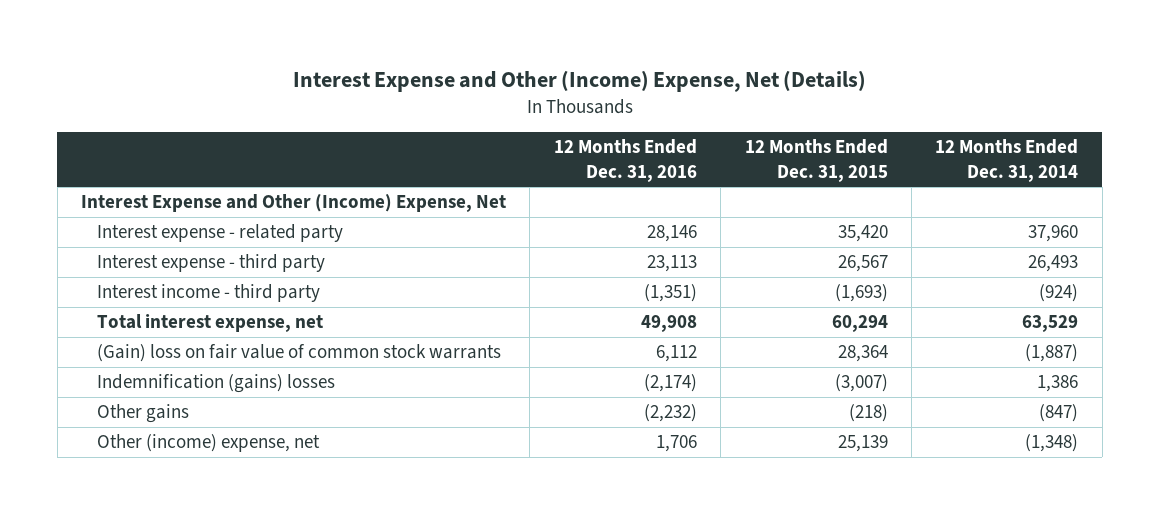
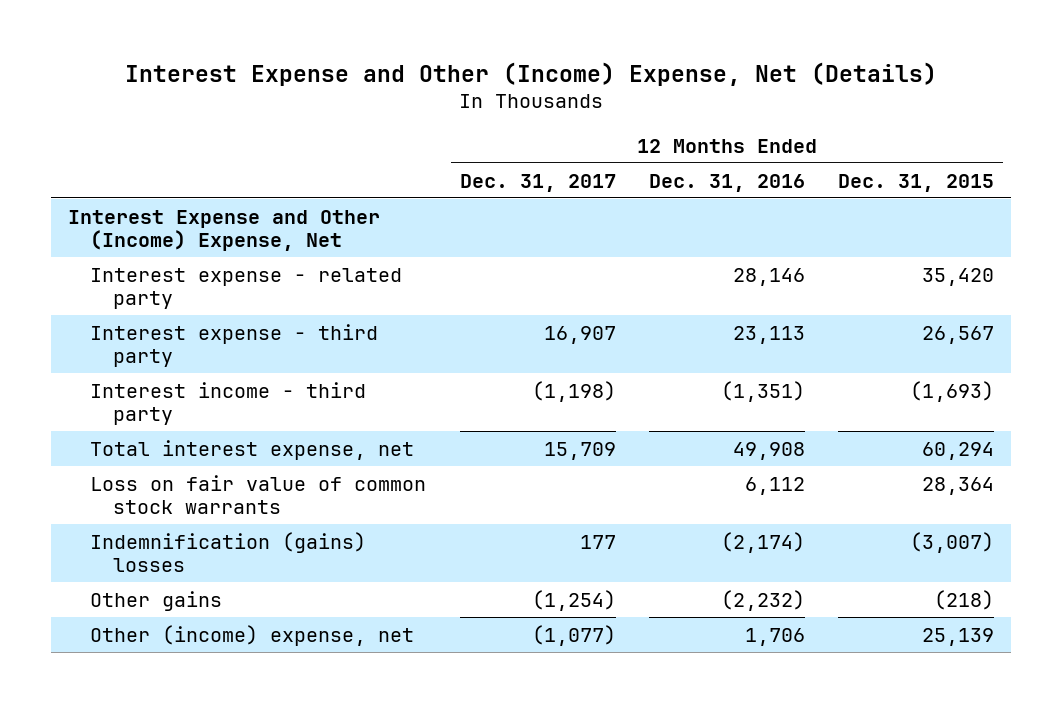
- | 12 Months Ended Dec. 31, 2016 | 12 Months Ended Dec. 31, 2015 | 12 Months Ended Dec. 31, 2014
+ | 12 Months Ended Dec. 31, 2017 | 12 Months Ended Dec. 31, 2016 | 12 Months Ended Dec. 31, 2015
- (Gain) loss on fair value of common stock warrants | 6,112 | 28,364 | (1,887)
+ Loss on fair value of common stock warrants | | 6,112 | 28,364

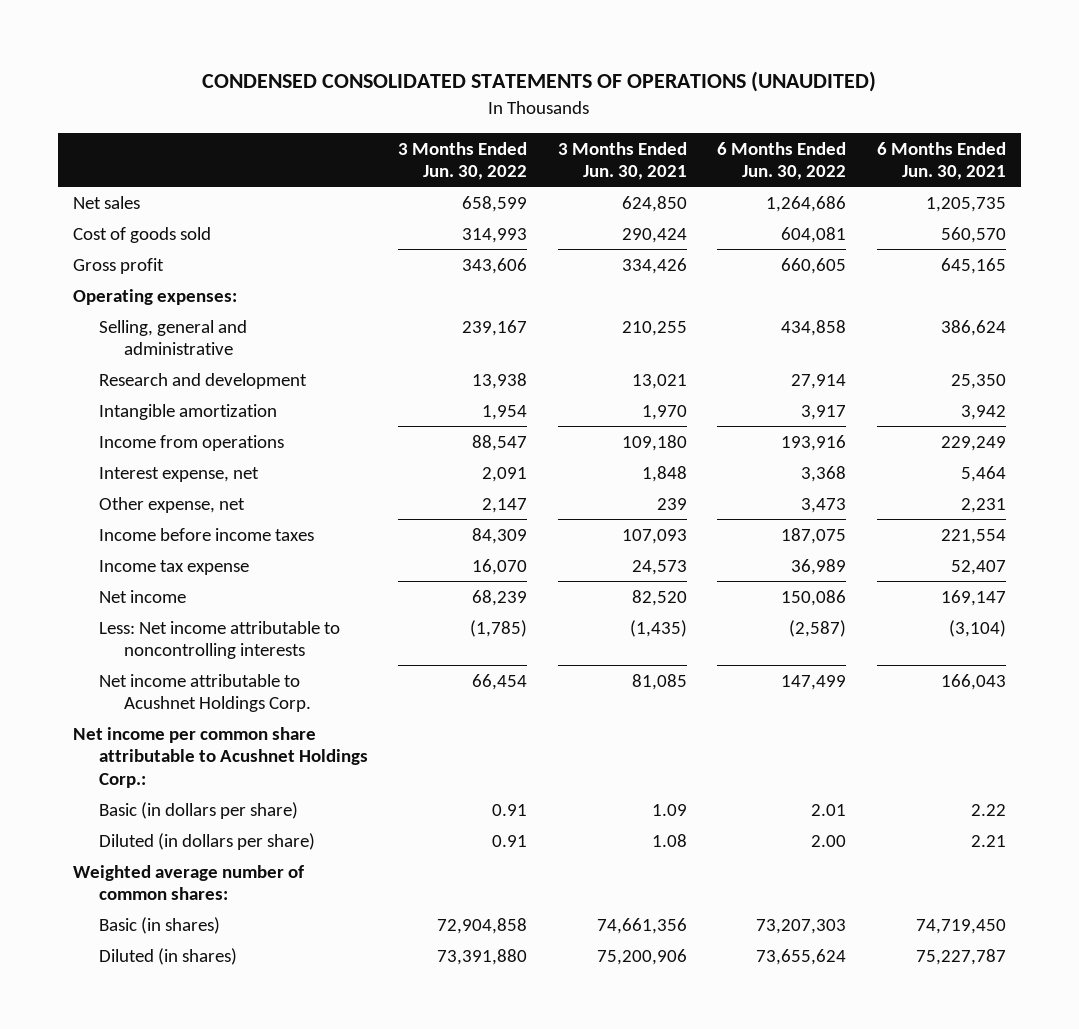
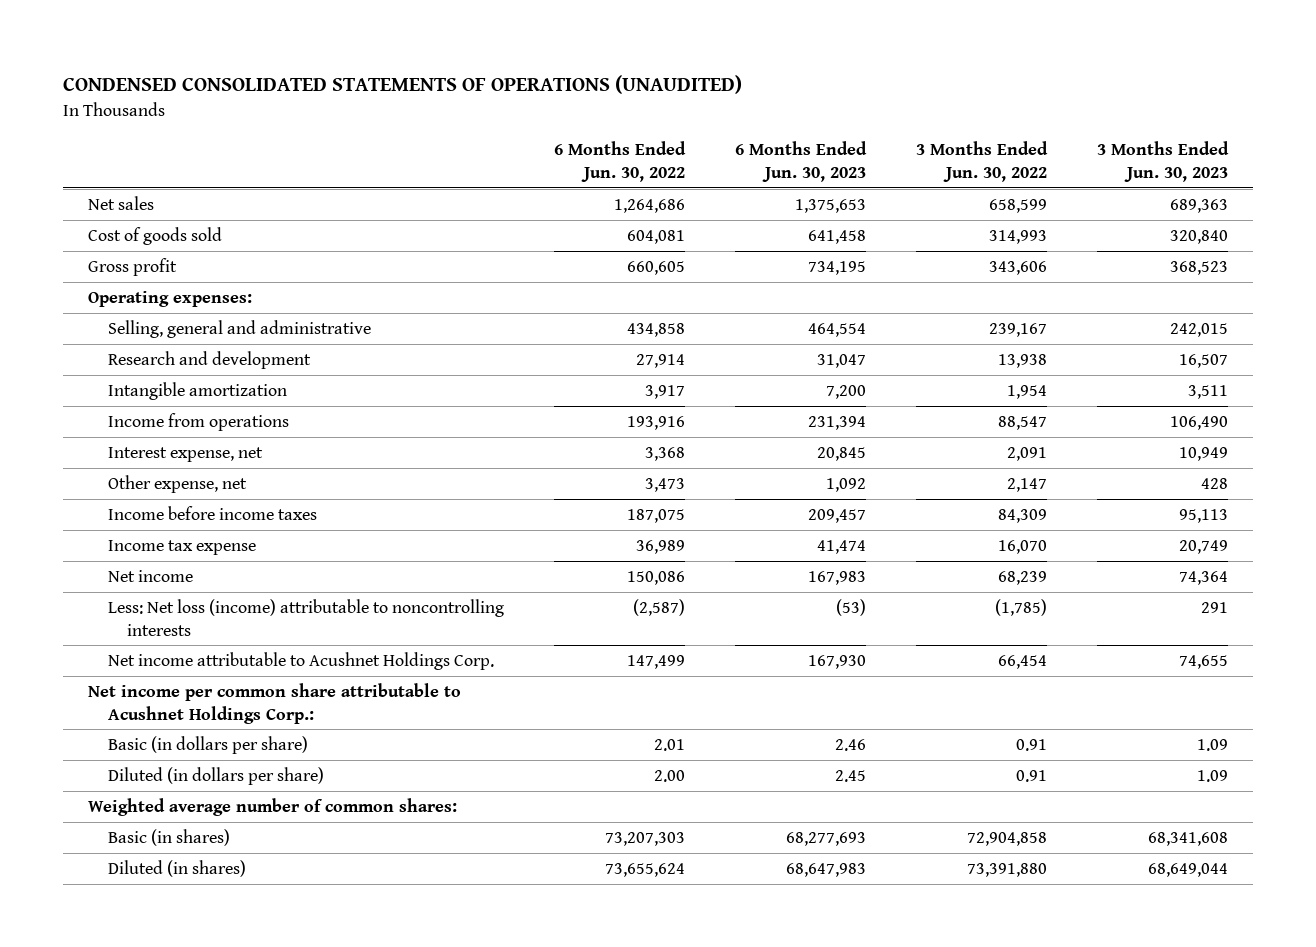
- | 3 Months Ended Jun. 30, 2022 | 3 Months Ended Jun. 30, 2021 | 6 Months Ended Jun. 30, 2022 | 6 Months Ended Jun. 30, 2021
+ | 6 Months Ended Jun. 30, 2022 | 6 Months Ended Jun. 30, 2023 | 3 Months Ended Jun. 30, 2022 | 3 Months Ended Jun. 30, 2023
- Less: Net income attributable to noncontrolling interests | (1,785) | (1,435) | (2,587) | (3,104)
+ Less: Net loss (income) attributable to noncontrolling interests | (2,587) | (53) | (1,785) | 291

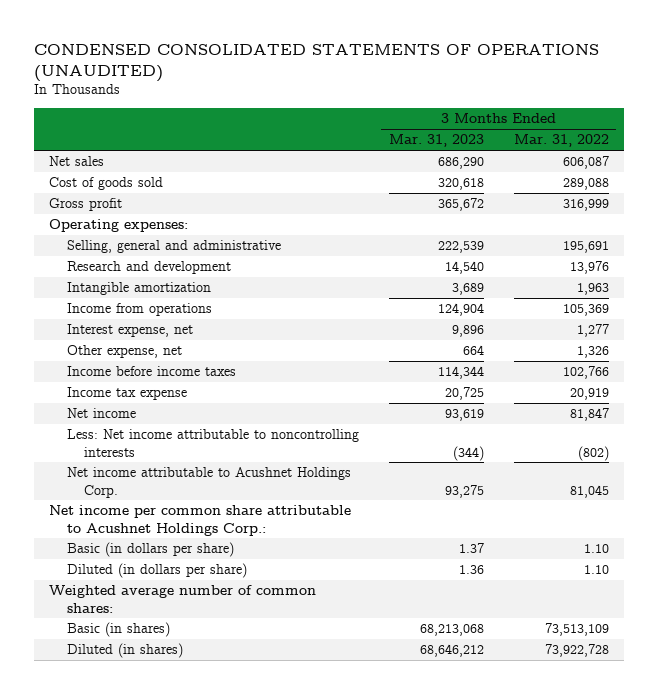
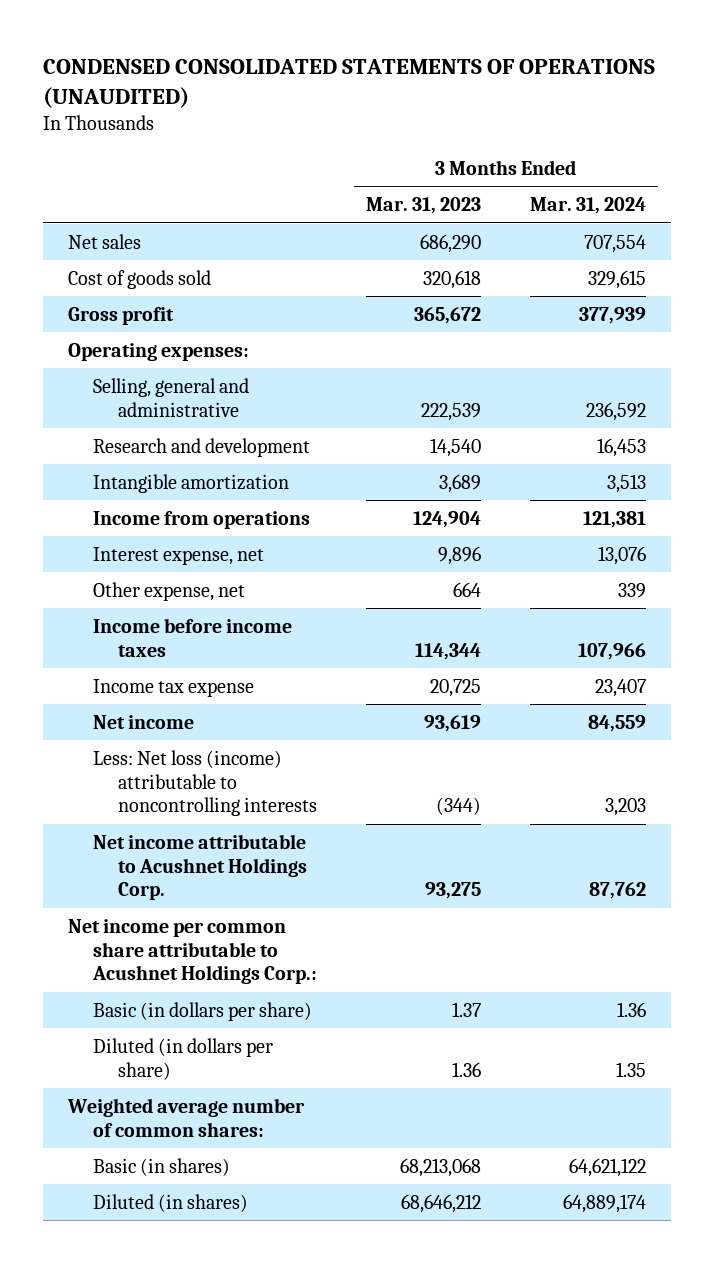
- | 3 Months Ended Mar. 31, 2023 | 3 Months Ended Mar. 31, 2022
+ | 3 Months Ended Mar. 31, 2023 | 3 Months Ended Mar. 31, 2024
- Less: Net income attributable to noncontrolling interests | (344) | (802)
+ Less: Net loss (income) attributable to noncontrolling interests | (344) | 3,203

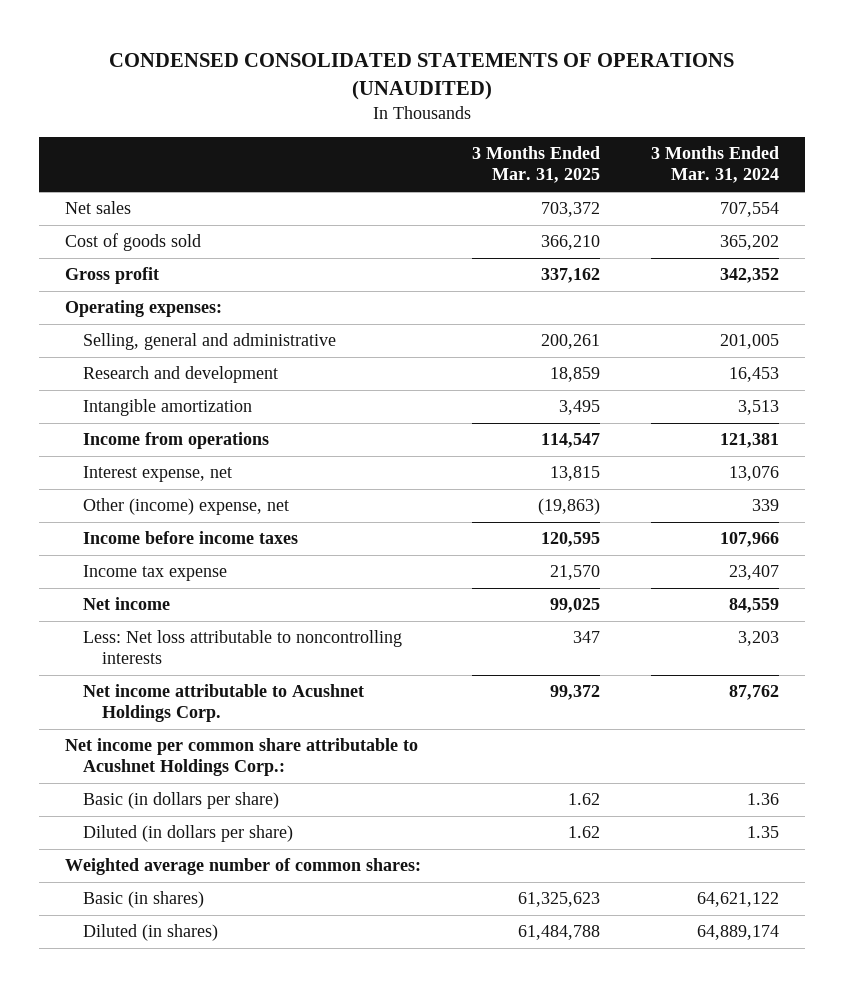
- | 3 Months Ended Mar. 31, 2023 | 3 Months Ended Mar. 31, 2024
+ | 3 Months Ended Mar. 31, 2025 | 3 Months Ended Mar. 31, 2024
- Cost of goods sold | 320,618 | 329,615
- Gross profit | 365,672 | 377,939
+ Cost of goods sold | 366,210 | 365,202
+ Gross profit | 337,162 | 342,352
- Selling, general and administrative | 222,539 | 236,592
+ Selling, general and administrative | 200,261 | 201,005
- Other expense, net | 664 | 339
+ Other (income) expense, net | (19,863) | 339
- Less: Net loss (income) attributable to noncontrolling interests | (344) | 3,203
+ Less: Net loss attributable to noncontrolling interests | 347 | 3,203

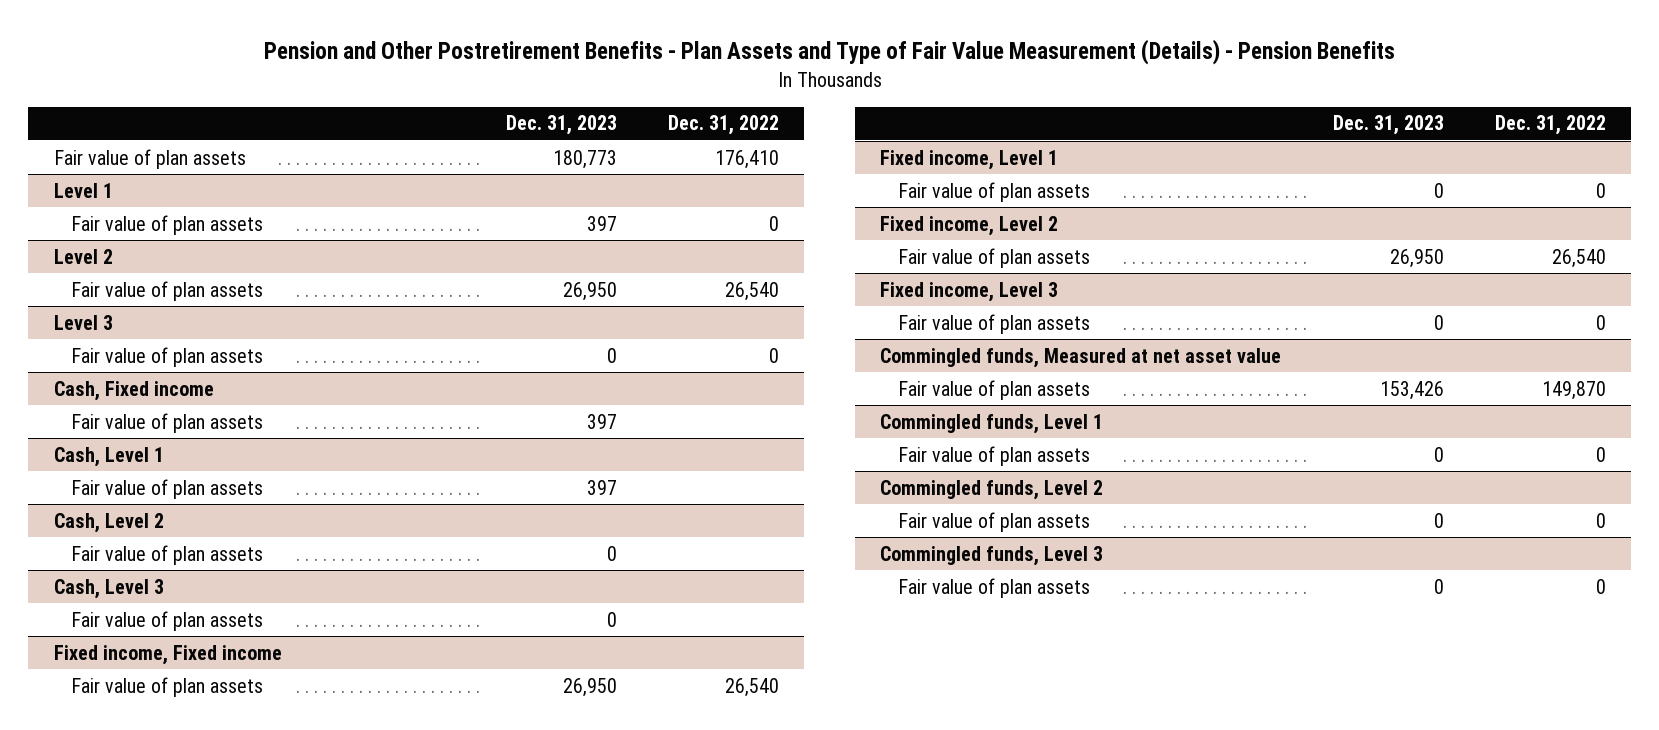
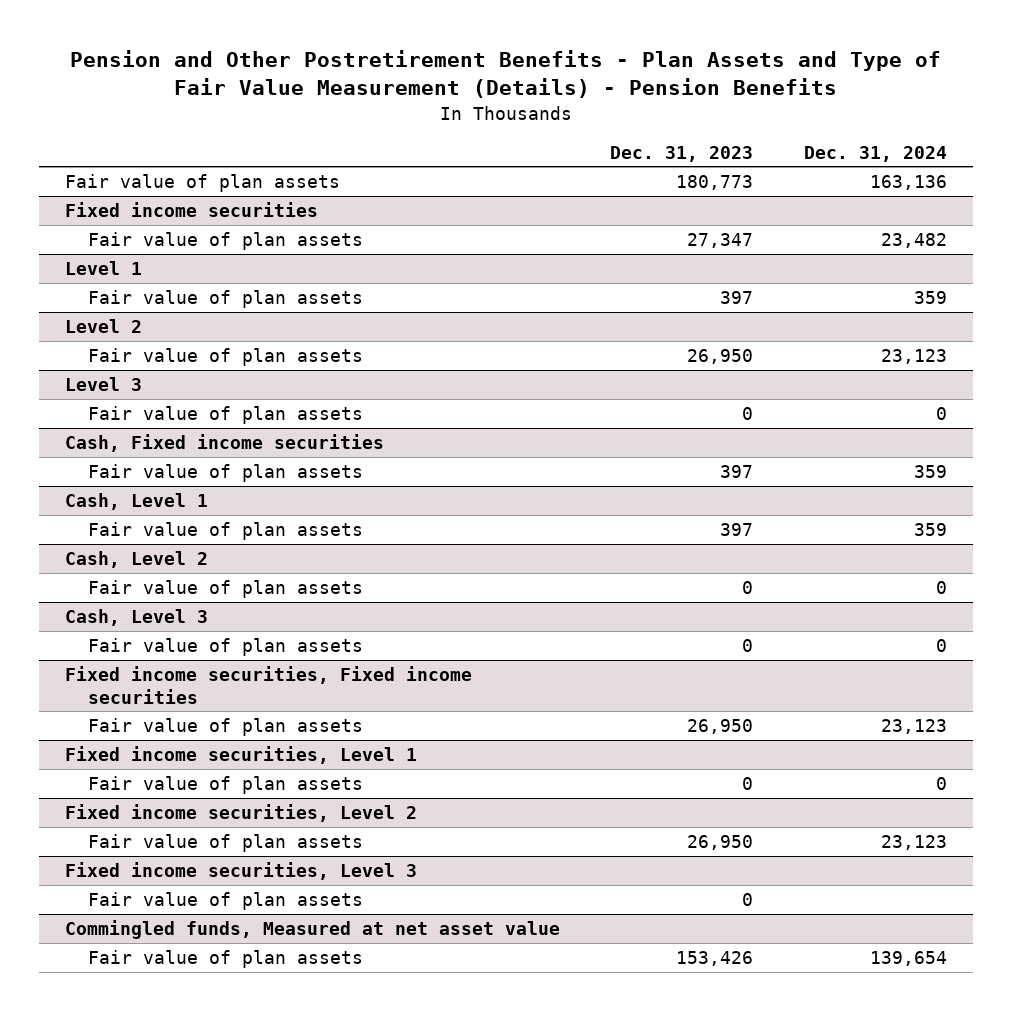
- | Dec. 31, 2023 | Dec. 31, 2022
+ | Dec. 31, 2023 | Dec. 31, 2024
+ Fixed income securities
+ Fair value of plan assets | 27,347 | 23,482
- Cash, Fixed income
+ Cash, Fixed income securities
- Fixed income, Fixed income
+ Fixed income securities, Fixed income securities
- Fixed income, Level 1
+ Fixed income securities, Level 1
- Fixed income, Level 2
+ Fixed income securities, Level 2
- Fixed income, Level 3
+ Fixed income securities, Level 3
- Commingled funds, Level 1
- Fair value of plan assets | 0 | 0
- Commingled funds, Level 2
- Fair value of plan assets | 0 | 0
- Commingled funds, Level 3
- Fair value of plan assets | 0 | 0

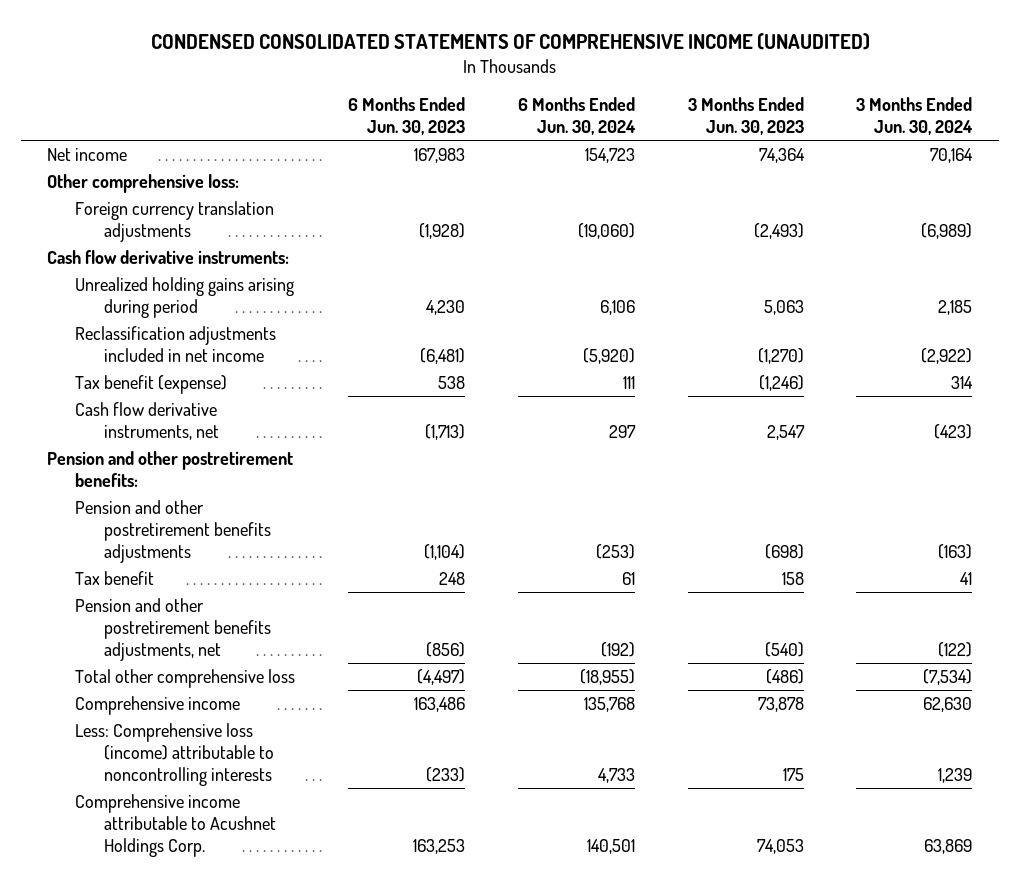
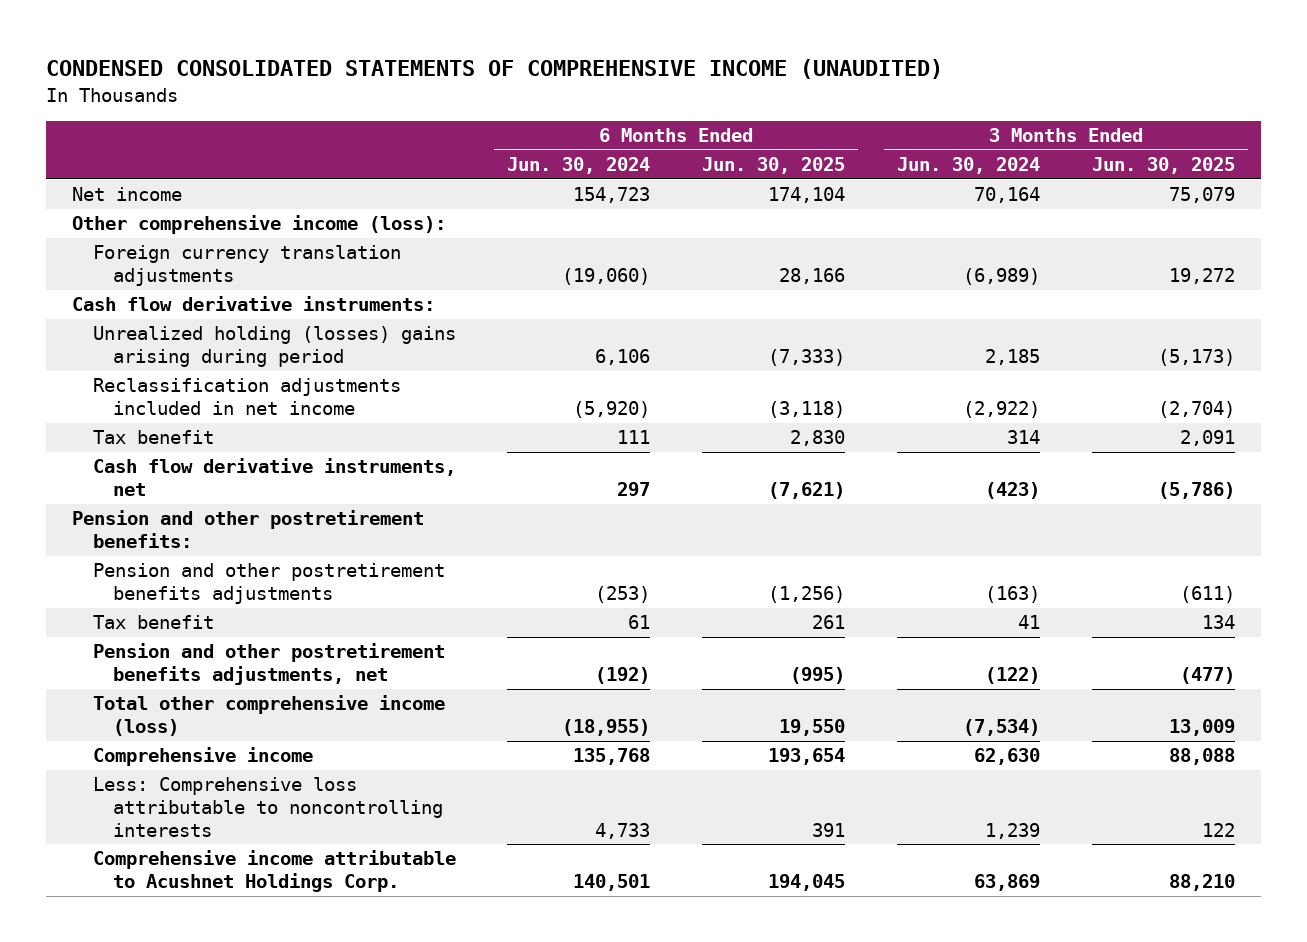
- | 6 Months Ended Jun. 30, 2023 | 6 Months Ended Jun. 30, 2024 | 3 Months Ended Jun. 30, 2023 | 3 Months Ended Jun. 30, 2024
+ | 6 Months Ended Jun. 30, 2024 | 6 Months Ended Jun. 30, 2025 | 3 Months Ended Jun. 30, 2024 | 3 Months Ended Jun. 30, 2025
- Other comprehensive loss:
+ Other comprehensive income (loss):
- Unrealized holding gains arising during period | 4,230 | 6,106 | 5,063 | 2,185
+ Unrealized holding (losses) gains arising during period | 6,106 | (7,333) | 2,185 | (5,173)
- Tax benefit (expense) | 538 | 111 | (1,246) | 314
+ Tax benefit | 111 | 2,830 | 314 | 2,091
- Total other comprehensive loss | (4,497) | (18,955) | (486) | (7,534)
+ Total other comprehensive income (loss) | (18,955) | 19,550 | (7,534) | 13,009
- Less: Comprehensive loss (income) attributable to noncontrolling interests | (233) | 4,733 | 175 | 1,239
+ Less: Comprehensive loss attributable to noncontrolling interests | 4,733 | 391 | 1,239 | 122

